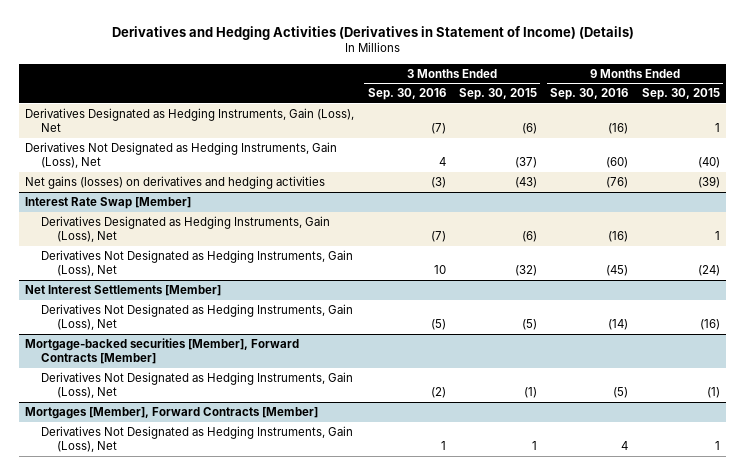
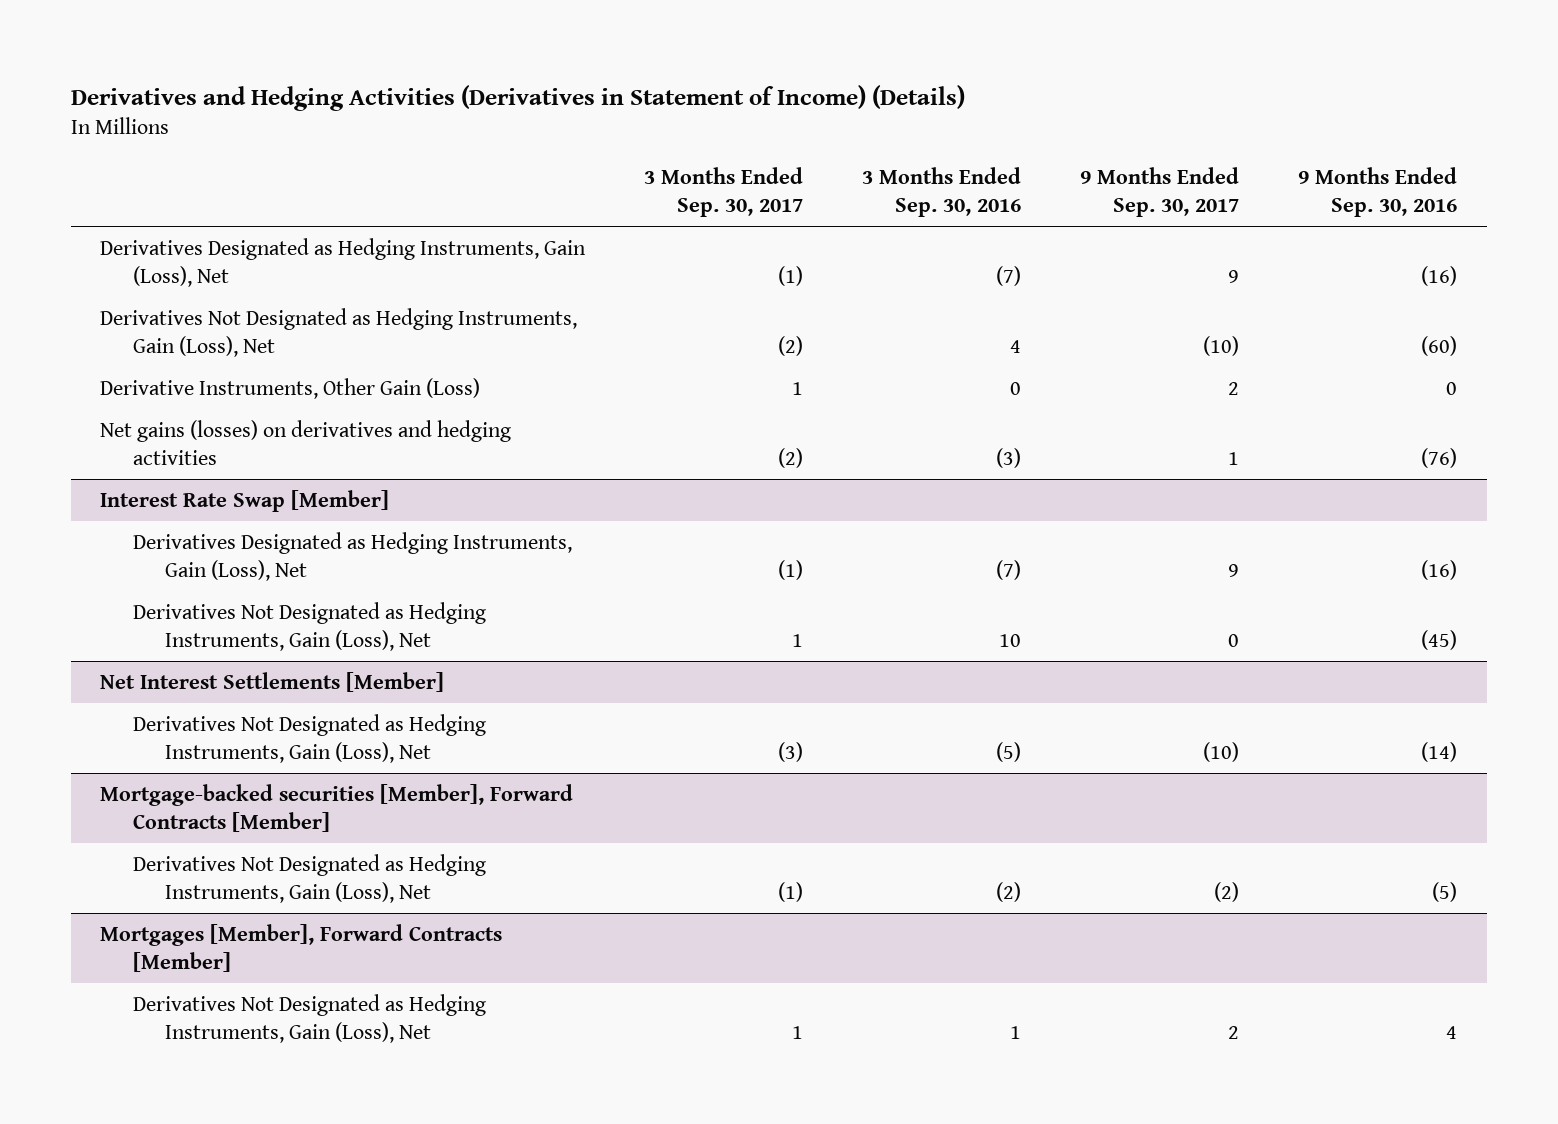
- | 3 Months Ended Sep. 30, 2016 | 3 Months Ended Sep. 30, 2015 | 9 Months Ended Sep. 30, 2016 | 9 Months Ended Sep. 30, 2015
+ | 3 Months Ended Sep. 30, 2017 | 3 Months Ended Sep. 30, 2016 | 9 Months Ended Sep. 30, 2017 | 9 Months Ended Sep. 30, 2016
+ Derivative Instruments, Other Gain (Loss) | 1 | 0 | 2 | 0

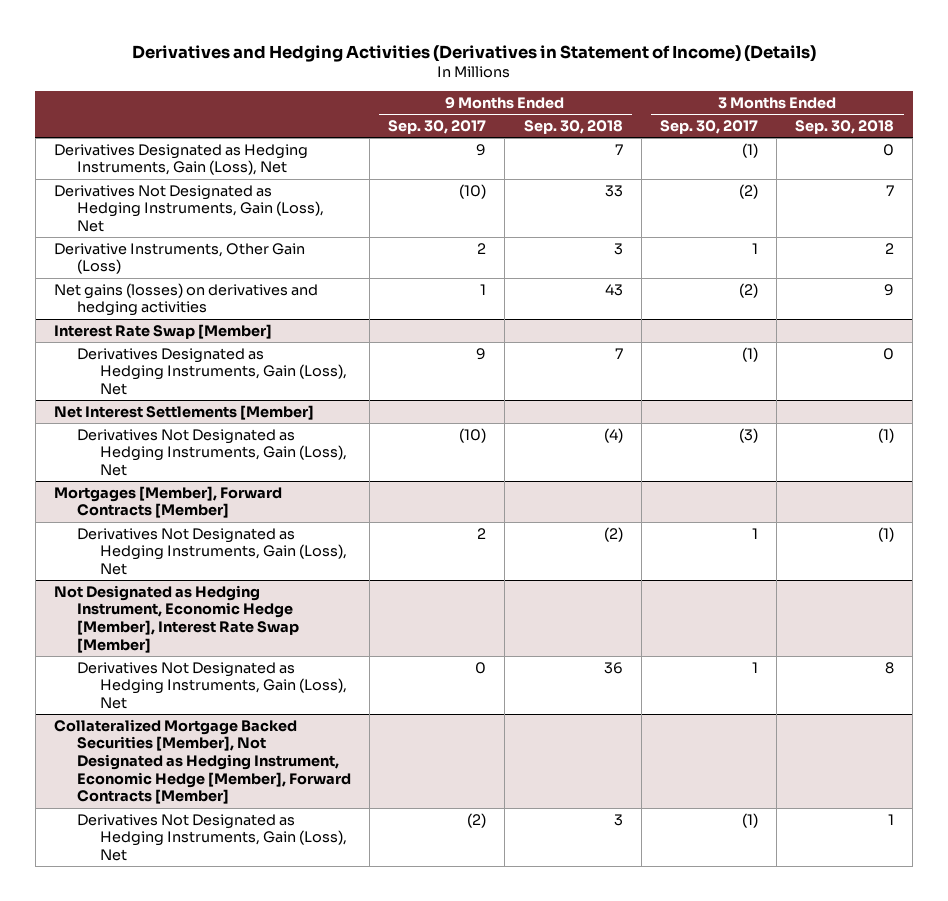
- | 3 Months Ended Sep. 30, 2017 | 3 Months Ended Sep. 30, 2016 | 9 Months Ended Sep. 30, 2017 | 9 Months Ended Sep. 30, 2016
+ | 9 Months Ended Sep. 30, 2017 | 9 Months Ended Sep. 30, 2018 | 3 Months Ended Sep. 30, 2017 | 3 Months Ended Sep. 30, 2018
@ Interest Rate Swap [Member]
- Derivatives Not Designated as Hedging Instruments, Gain (Loss), Net | 1 | 10 | 0 | (45)
- Mortgage-backed securities [Member], Forward Contracts [Member]
- Derivatives Not Designated as Hedging Instruments, Gain (Loss), Net | (1) | (2) | (2) | (5)
+ Not Designated as Hedging Instrument, Economic Hedge [Member], Interest Rate Swap [Member]
+ Derivatives Not Designated as Hedging Instruments, Gain (Loss), Net | 0 | 36 | 1 | 8
+ Collateralized Mortgage Backed Securities [Member], Not Designated as Hedging Instrument, Economic Hedge [Member], Forward Contracts [Member]
+ Derivatives Not Designated as Hedging Instruments, Gain (Loss), Net | (2) | 3 | (1) | 1

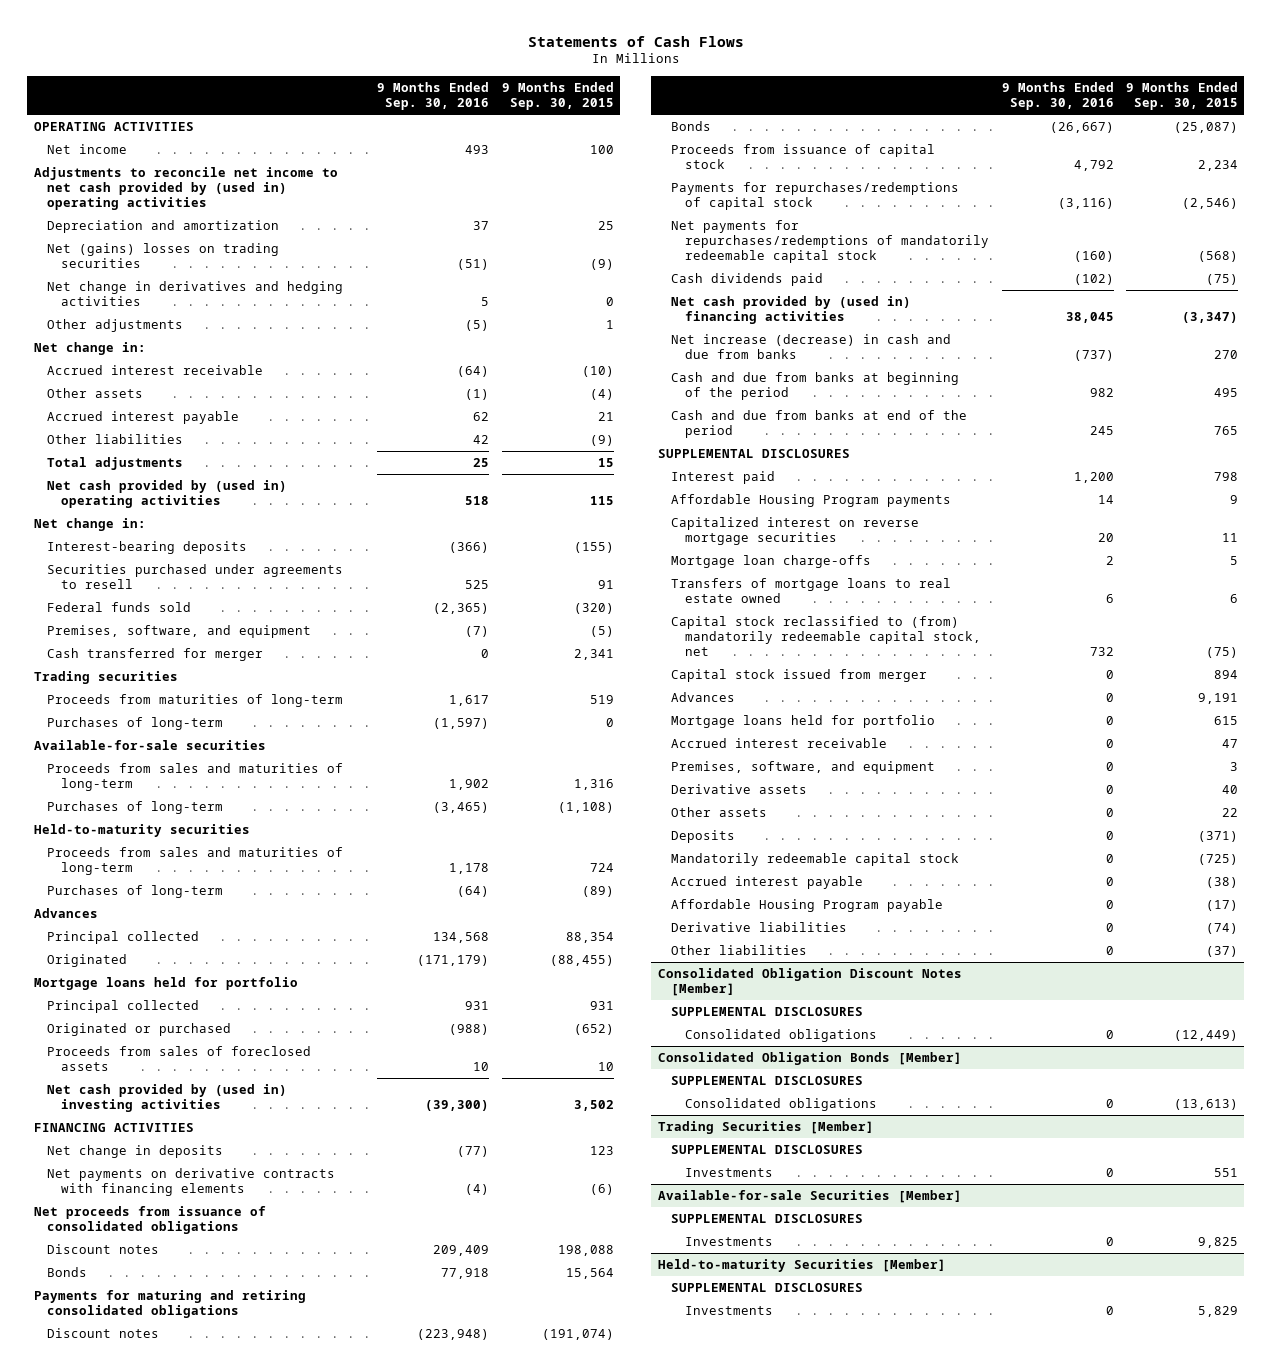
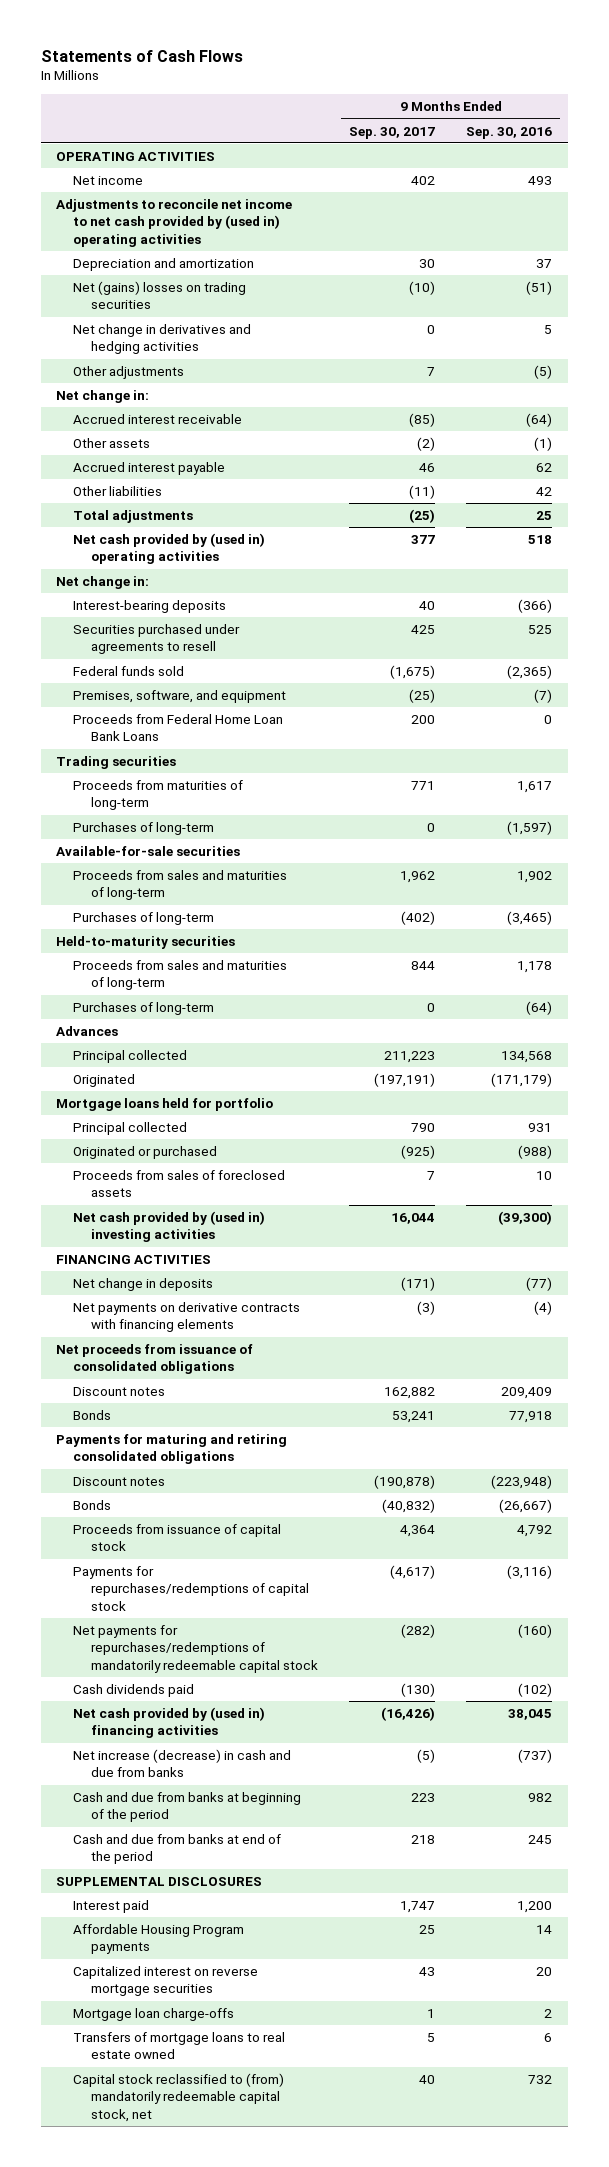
- | 9 Months Ended Sep. 30, 2016 | 9 Months Ended Sep. 30, 2015
+ | 9 Months Ended Sep. 30, 2017 | 9 Months Ended Sep. 30, 2016
- Cash transferred for merger | 0 | 2,341
+ Proceeds from Federal Home Loan Bank Loans | 200 | 0
- Capital stock issued from merger | 0 | 894
- Advances | 0 | 9,191
- Mortgage loans held for portfolio | 0 | 615
- Accrued interest receivable | 0 | 47
- Premises, software, and equipment | 0 | 3
- Derivative assets | 0 | 40
- Other assets | 0 | 22
- Deposits | 0 | (371)
- Mandatorily redeemable capital stock | 0 | (725)
- Accrued interest payable | 0 | (38)
- Affordable Housing Program payable | 0 | (17)
- Derivative liabilities | 0 | (74)
- Other liabilities | 0 | (37)
- Consolidated Obligation Discount Notes [Member]
- SUPPLEMENTAL DISCLOSURES
- Consolidated obligations | 0 | (12,449)
- Consolidated Obligation Bonds [Member]
- SUPPLEMENTAL DISCLOSURES
- Consolidated obligations | 0 | (13,613)
- Trading Securities [Member]
- SUPPLEMENTAL DISCLOSURES
- Investments | 0 | 551
- Available-for-sale Securities [Member]
- SUPPLEMENTAL DISCLOSURES
- Investments | 0 | 9,825
- Held-to-maturity Securities [Member]
- SUPPLEMENTAL DISCLOSURES
- Investments | 0 | 5,829

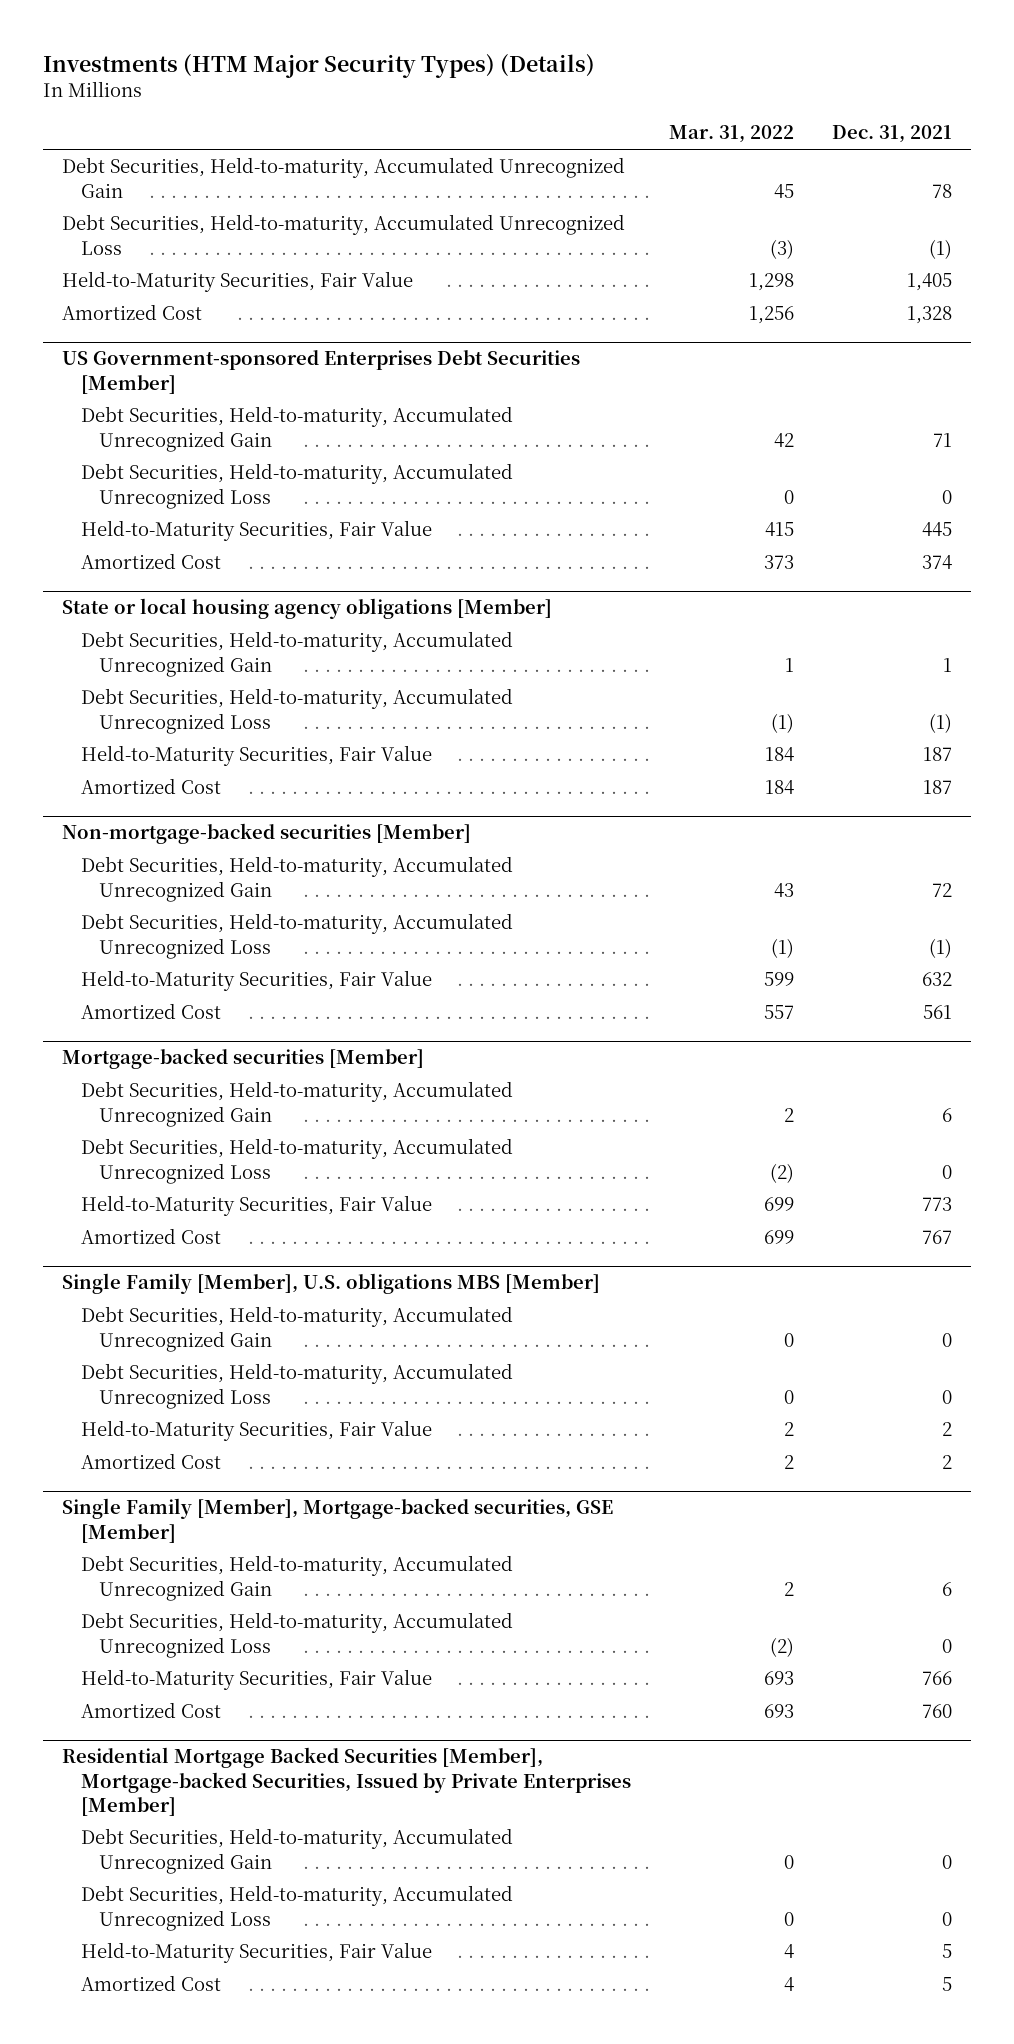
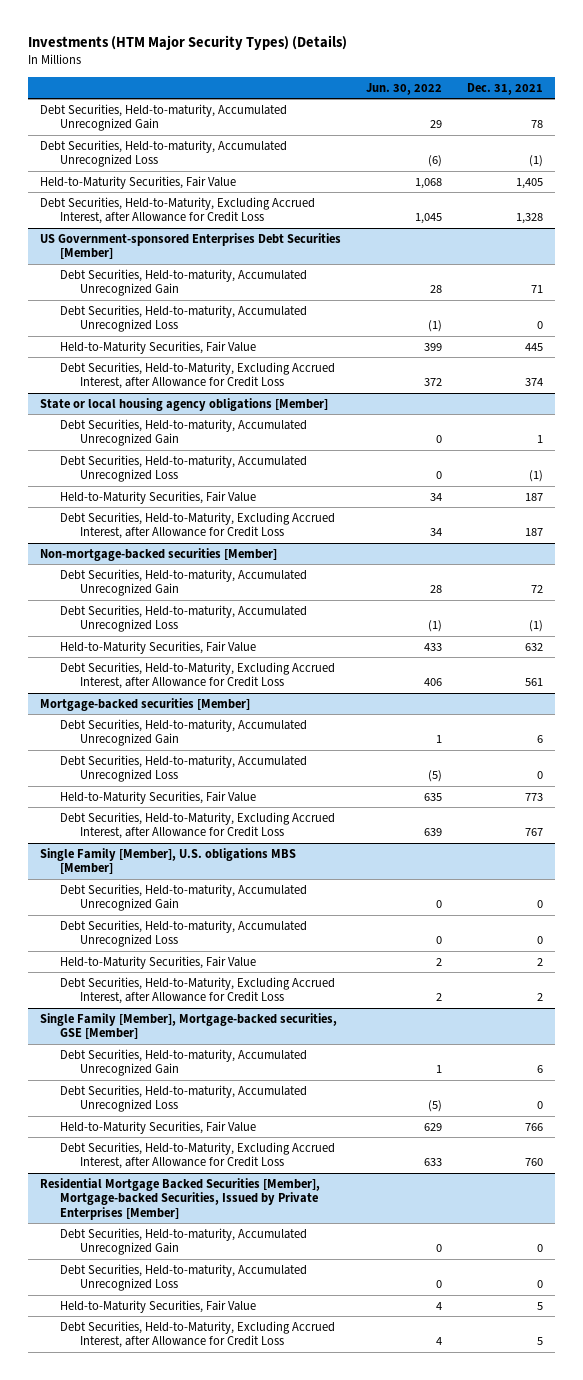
- | Mar. 31, 2022 | Dec. 31, 2021
+ | Jun. 30, 2022 | Dec. 31, 2021
- Amortized Cost | 1,256 | 1,328
+ Debt Securities, Held-to-Maturity, Excluding Accrued Interest, after Allowance for Credit Loss | 1,045 | 1,328
@ US Government-sponsored Enterprises Debt Securities [Member]
- Amortized Cost | 373 | 374
+ Debt Securities, Held-to-Maturity, Excluding Accrued Interest, after Allowance for Credit Loss | 372 | 374
@ State or local housing agency obligations [Member]
- Amortized Cost | 184 | 187
+ Debt Securities, Held-to-Maturity, Excluding Accrued Interest, after Allowance for Credit Loss | 34 | 187
@ Non-mortgage-backed securities [Member]
- Amortized Cost | 557 | 561
+ Debt Securities, Held-to-Maturity, Excluding Accrued Interest, after Allowance for Credit Loss | 406 | 561
@ Mortgage-backed securities [Member]
- Amortized Cost | 699 | 767
+ Debt Securities, Held-to-Maturity, Excluding Accrued Interest, after Allowance for Credit Loss | 639 | 767
@ Single Family [Member], U.S. obligations MBS [Member]
- Amortized Cost | 2 | 2
+ Debt Securities, Held-to-Maturity, Excluding Accrued Interest, after Allowance for Credit Loss | 2 | 2
@ Single Family [Member], Mortgage-backed securities, GSE [Member]
- Amortized Cost | 693 | 760
+ Debt Securities, Held-to-Maturity, Excluding Accrued Interest, after Allowance for Credit Loss | 633 | 760
@ Residential Mortgage Backed Securities [Member], Mortgage-backed Securities, Issued by Private Enterprises [Member]
- Amortized Cost | 4 | 5
+ Debt Securities, Held-to-Maturity, Excluding Accrued Interest, after Allowance for Credit Loss | 4 | 5

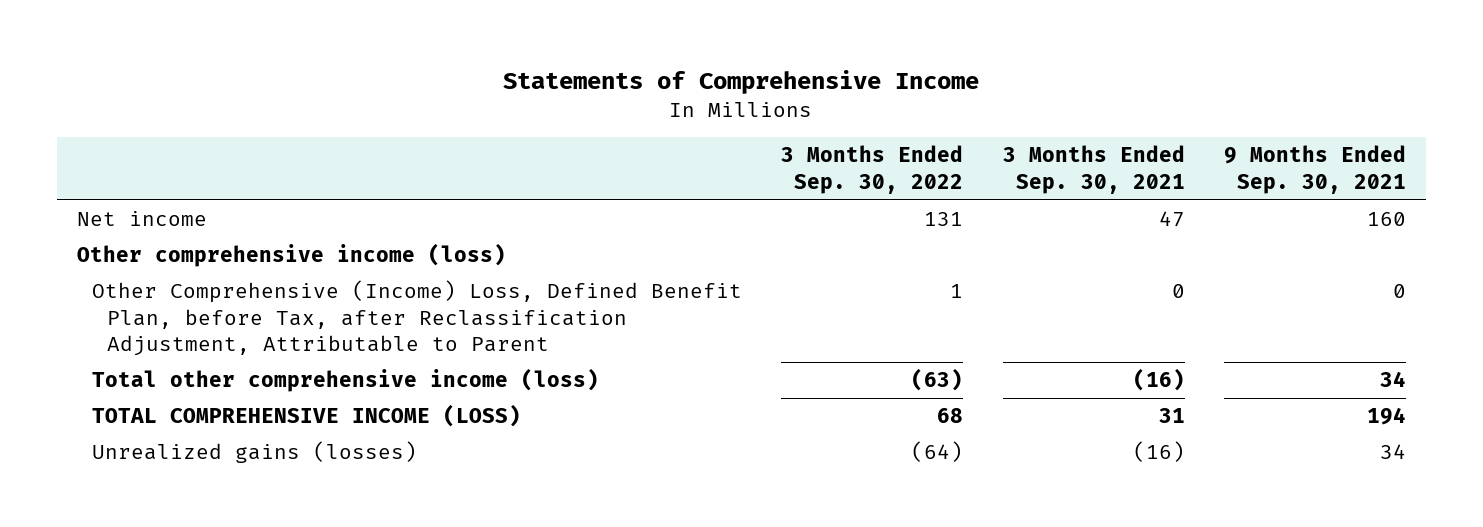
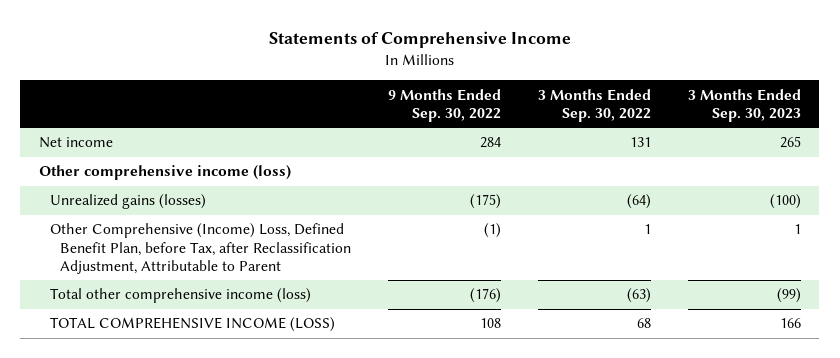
- | 3 Months Ended Sep. 30, 2022 | 3 Months Ended Sep. 30, 2021 | 9 Months Ended Sep. 30, 2021
+ | 9 Months Ended Sep. 30, 2022 | 3 Months Ended Sep. 30, 2022 | 3 Months Ended Sep. 30, 2023
moved up: Unrealized gains (losses) | (175) | (64) | (100)

